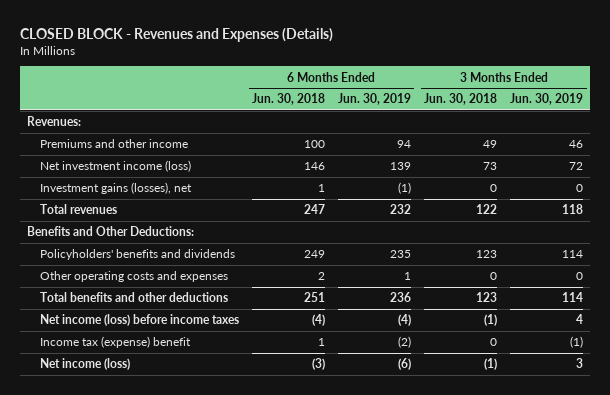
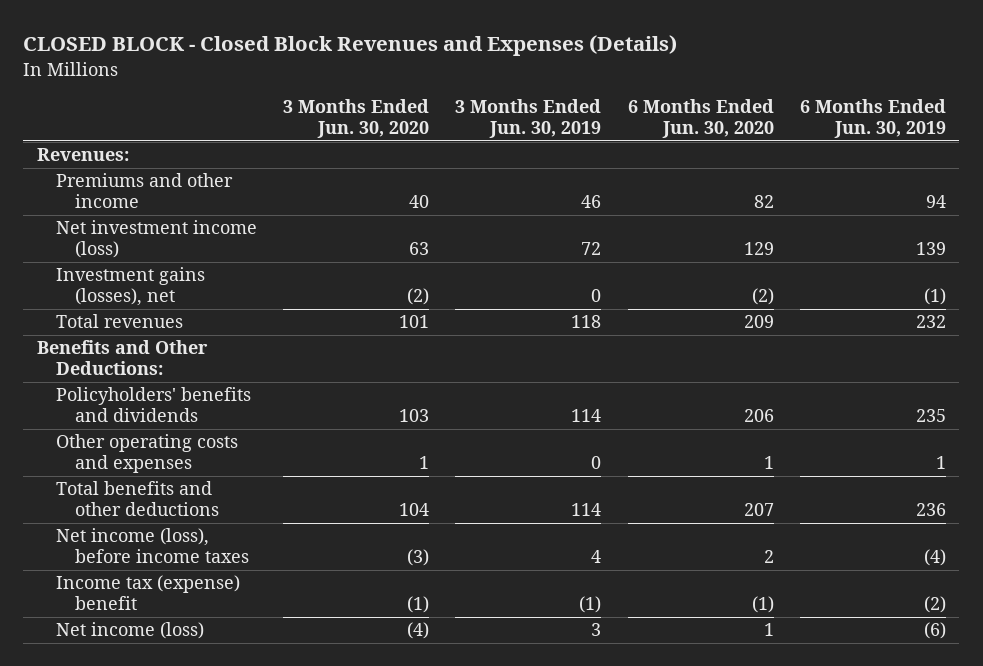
- CLOSED BLOCK - Revenues and Expenses (Details)
+ CLOSED BLOCK - Closed Block Revenues and Expenses (Details)
- | 6 Months Ended Jun. 30, 2018 | 6 Months Ended Jun. 30, 2019 | 3 Months Ended Jun. 30, 2018 | 3 Months Ended Jun. 30, 2019
+ | 3 Months Ended Jun. 30, 2020 | 3 Months Ended Jun. 30, 2019 | 6 Months Ended Jun. 30, 2020 | 6 Months Ended Jun. 30, 2019
- Net income (loss) before income taxes | (4) | (4) | (1) | 4
+ Net income (loss), before income taxes | (3) | 4 | 2 | (4)

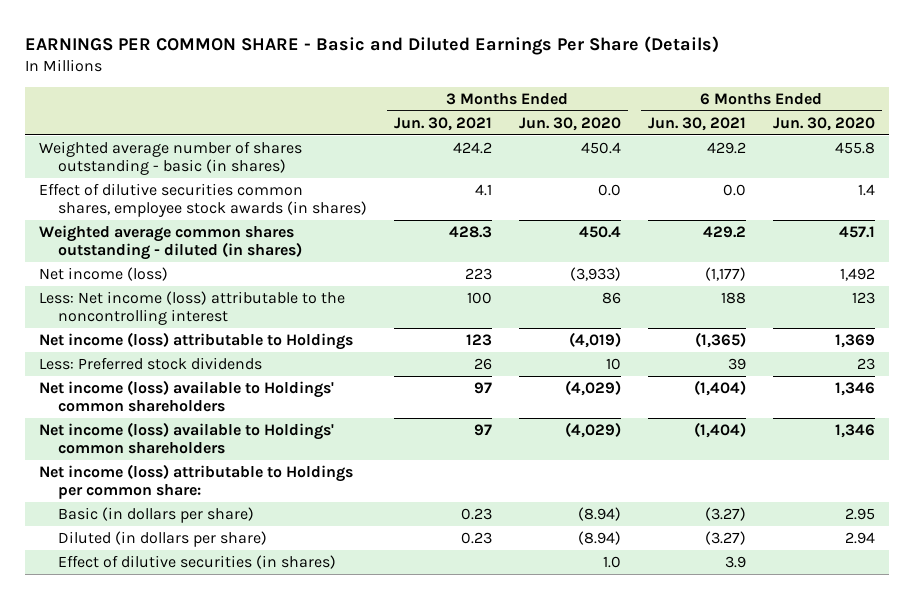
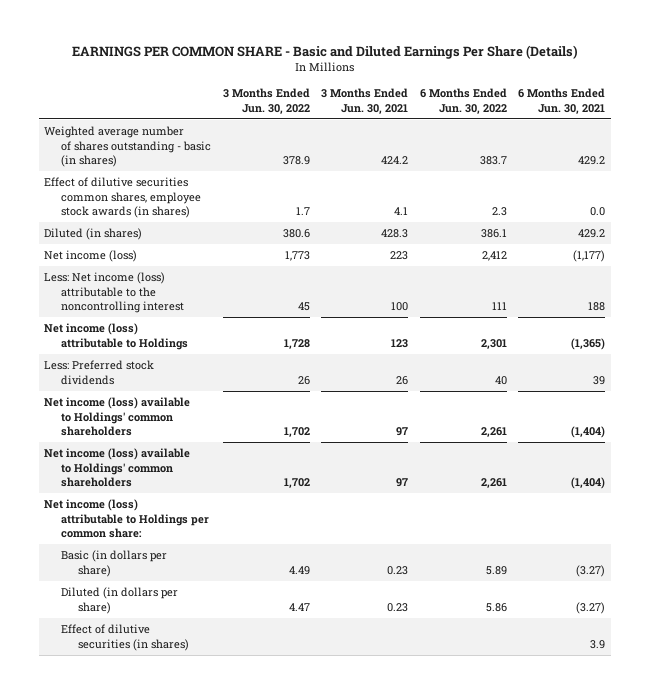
- | 3 Months Ended Jun. 30, 2021 | 3 Months Ended Jun. 30, 2020 | 6 Months Ended Jun. 30, 2021 | 6 Months Ended Jun. 30, 2020
+ | 3 Months Ended Jun. 30, 2022 | 3 Months Ended Jun. 30, 2021 | 6 Months Ended Jun. 30, 2022 | 6 Months Ended Jun. 30, 2021
- Weighted average common shares outstanding - diluted (in shares) | 428.3 | 450.4 | 429.2 | 457.1
+ Diluted (in shares) | 380.6 | 428.3 | 386.1 | 429.2

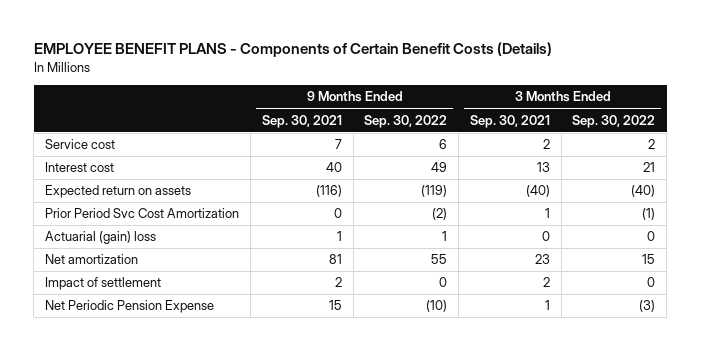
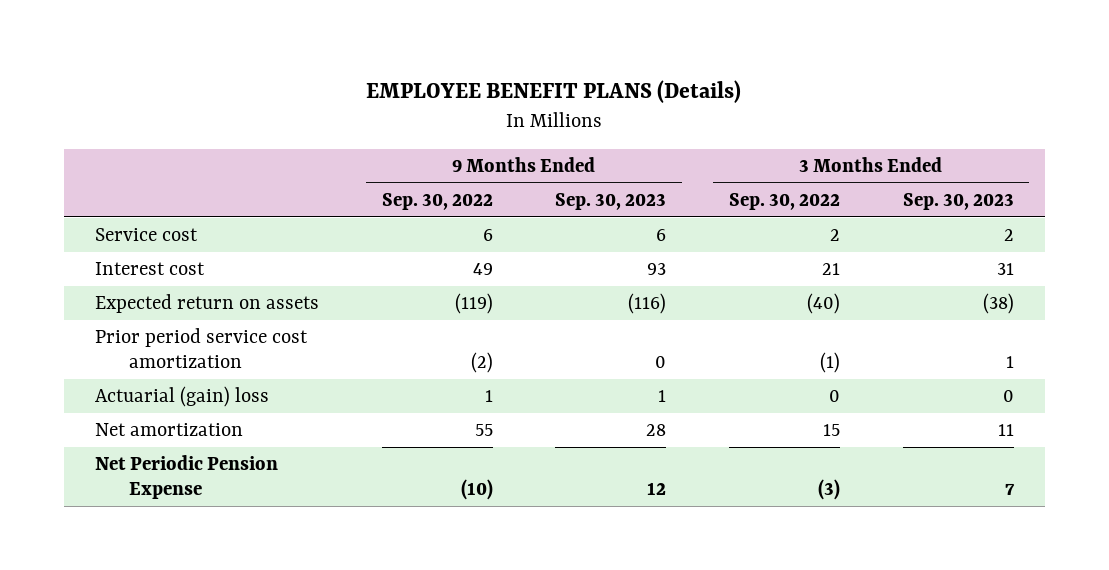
- EMPLOYEE BENEFIT PLANS - Components of Certain Benefit Costs (Details)
+ EMPLOYEE BENEFIT PLANS (Details)
- | 9 Months Ended Sep. 30, 2021 | 9 Months Ended Sep. 30, 2022 | 3 Months Ended Sep. 30, 2021 | 3 Months Ended Sep. 30, 2022
+ | 9 Months Ended Sep. 30, 2022 | 9 Months Ended Sep. 30, 2023 | 3 Months Ended Sep. 30, 2022 | 3 Months Ended Sep. 30, 2023
- Prior Period Svc Cost Amortization | 0 | (2) | 1 | (1)
+ Prior period service cost amortization | (2) | 0 | (1) | 1
- Impact of settlement | 2 | 0 | 2 | 0

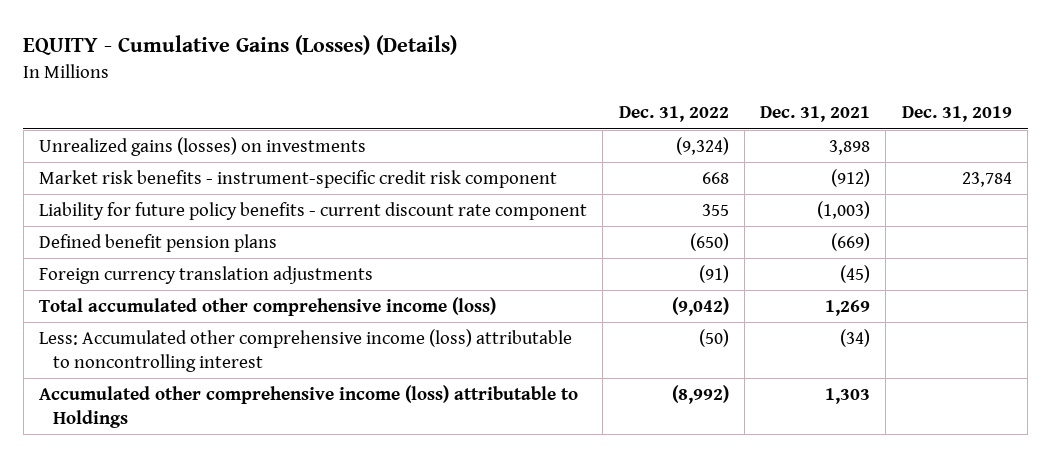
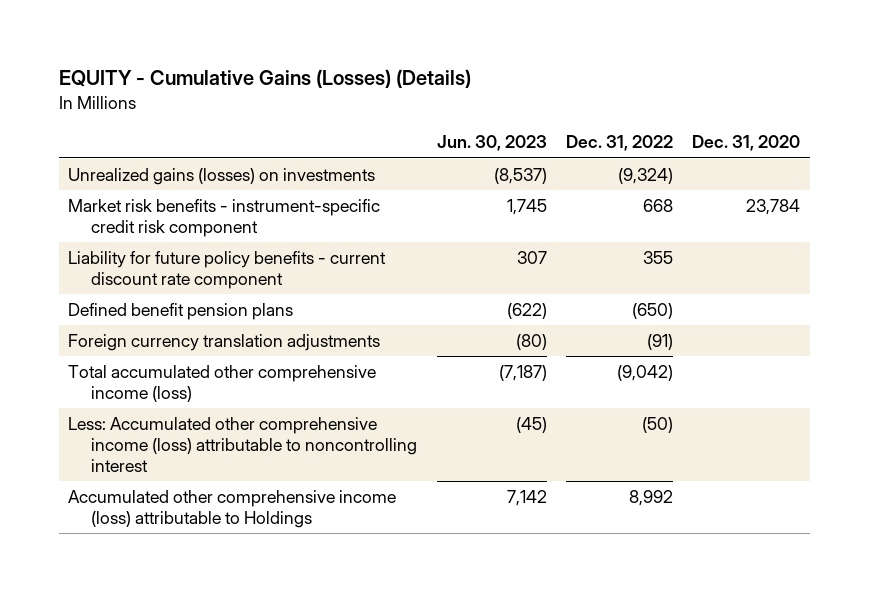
- | Dec. 31, 2022 | Dec. 31, 2021 | Dec. 31, 2019
+ | Jun. 30, 2023 | Dec. 31, 2022 | Dec. 31, 2020
- Accumulated other comprehensive income (loss) attributable to Holdings | (8,992) | 1,303 |
+ Accumulated other comprehensive income (loss) attributable to Holdings | 7,142 | 8,992 |

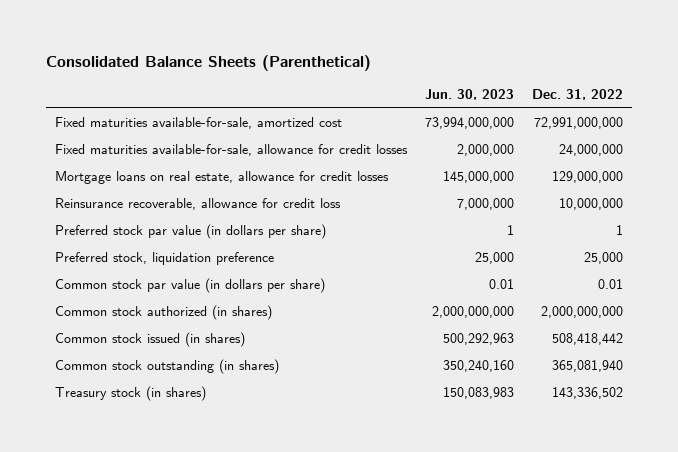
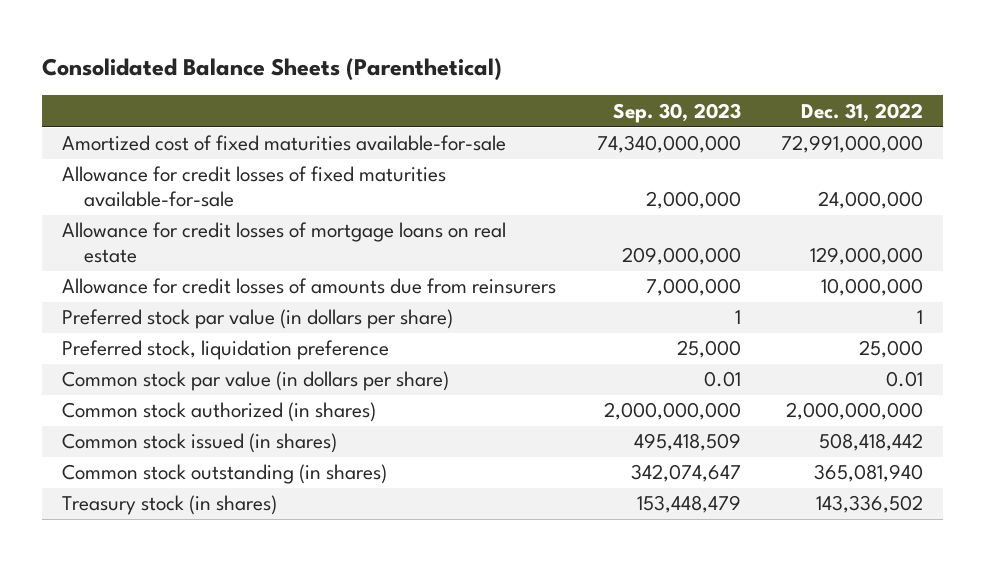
- | Jun. 30, 2023 | Dec. 31, 2022
+ | Sep. 30, 2023 | Dec. 31, 2022
- Fixed maturities available-for-sale, amortized cost | 73,994,000,000 | 72,991,000,000
- Fixed maturities available-for-sale, allowance for credit losses | 2,000,000 | 24,000,000
- Mortgage loans on real estate, allowance for credit losses | 145,000,000 | 129,000,000
- Reinsurance recoverable, allowance for credit loss | 7,000,000 | 10,000,000
+ Amortized cost of fixed maturities available-for-sale | 74,340,000,000 | 72,991,000,000
+ Allowance for credit losses of fixed maturities available-for-sale | 2,000,000 | 24,000,000
+ Allowance for credit losses of mortgage loans on real estate | 209,000,000 | 129,000,000
+ Allowance for credit losses of amounts due from reinsurers | 7,000,000 | 10,000,000

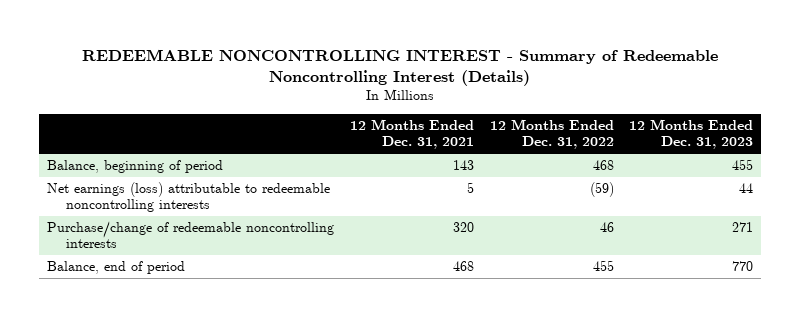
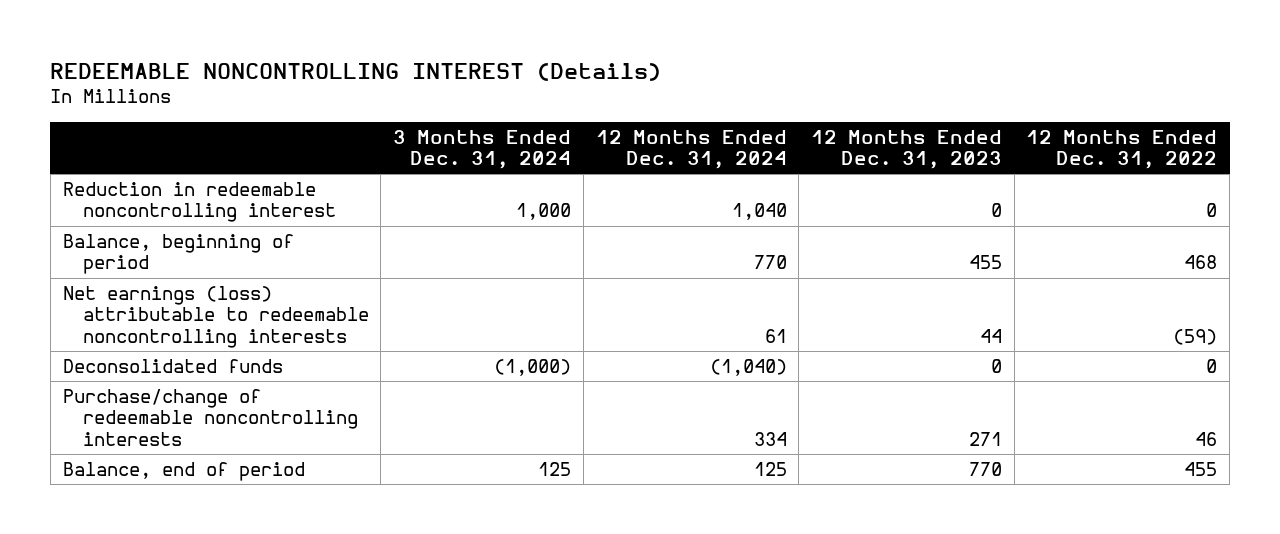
- REDEEMABLE NONCONTROLLING INTEREST - Summary of Redeemable Noncontrolling Interest (Details)
+ REDEEMABLE NONCONTROLLING INTEREST (Details)
- | 12 Months Ended Dec. 31, 2021 | 12 Months Ended Dec. 31, 2022 | 12 Months Ended Dec. 31, 2023
+ | 3 Months Ended Dec. 31, 2024 | 12 Months Ended Dec. 31, 2024 | 12 Months Ended Dec. 31, 2023 | 12 Months Ended Dec. 31, 2022
+ Reduction in redeemable noncontrolling interest | 1,000 | 1,040 | 0 | 0
+ Deconsolidated funds | (1,000) | (1,040) | 0 | 0

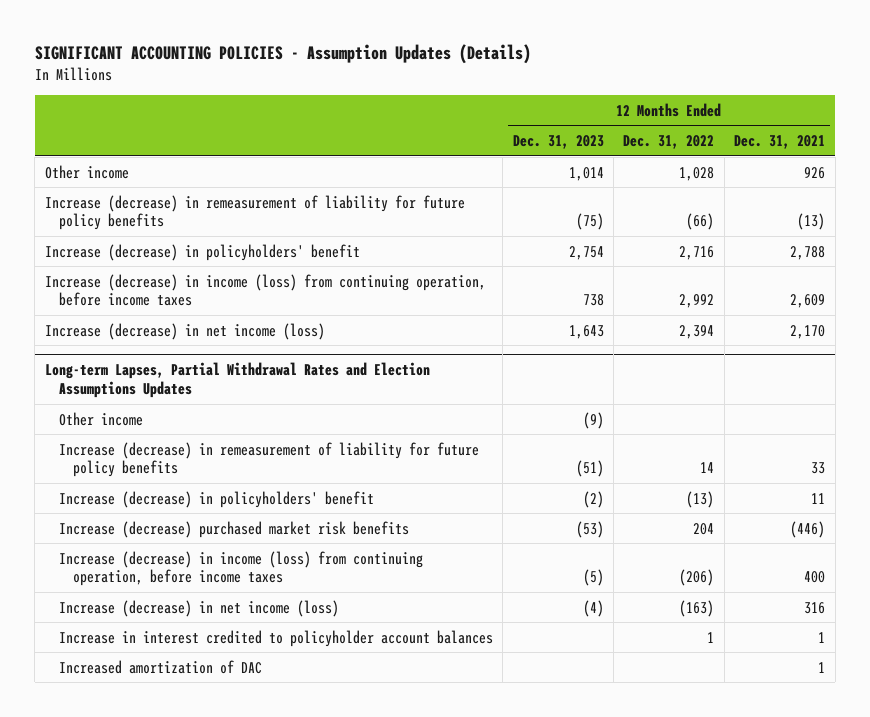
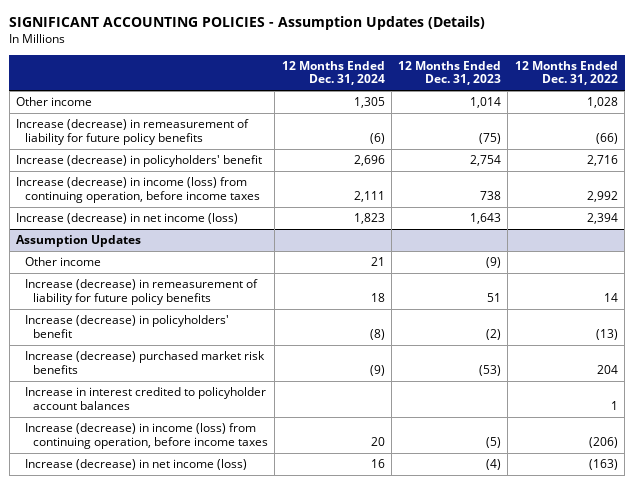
- | 12 Months Ended Dec. 31, 2023 | 12 Months Ended Dec. 31, 2022 | 12 Months Ended Dec. 31, 2021
+ | 12 Months Ended Dec. 31, 2024 | 12 Months Ended Dec. 31, 2023 | 12 Months Ended Dec. 31, 2022
- Long-term Lapses, Partial Withdrawal Rates and Election Assumptions Updates
+ Assumption Updates
- Increase (decrease) in remeasurement of liability for future policy benefits | (51) | 14 | 33
+ Increase (decrease) in remeasurement of liability for future policy benefits | 18 | 51 | 14
+ Increase in interest credited to policyholder account balances | | | 1
- Increase in interest credited to policyholder account balances | | 1 | 1
- Increased amortization of DAC | | | 1

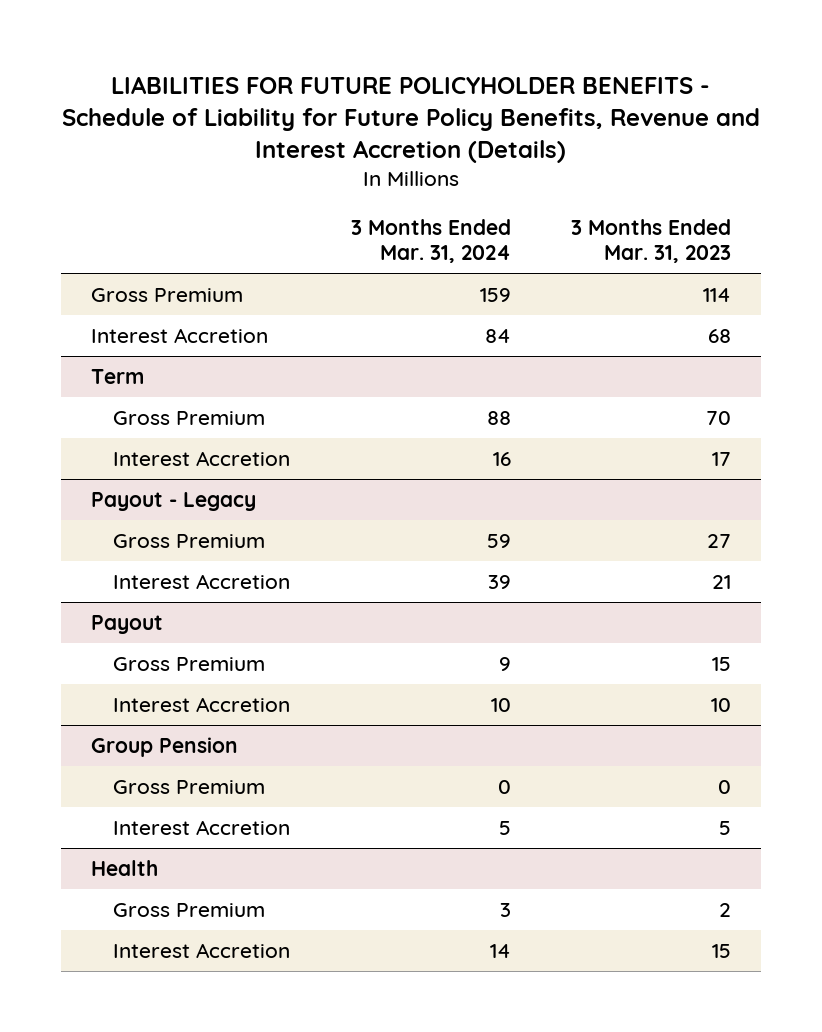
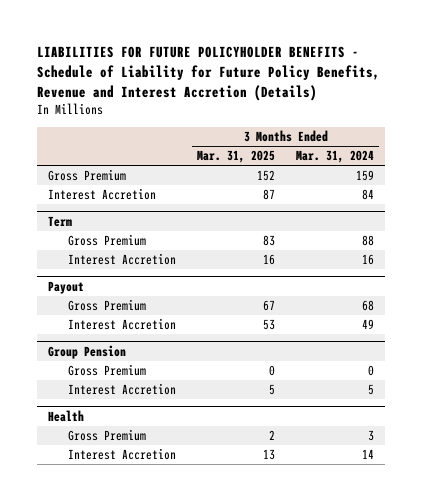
- | 3 Months Ended Mar. 31, 2024 | 3 Months Ended Mar. 31, 2023
+ | 3 Months Ended Mar. 31, 2025 | 3 Months Ended Mar. 31, 2024
- Payout - Legacy
- Gross Premium | 59 | 27
- Interest Accretion | 39 | 21
@ Payout
- Gross Premium | 9 | 15
- Interest Accretion | 10 | 10
+ Gross Premium | 67 | 68
+ Interest Accretion | 53 | 49

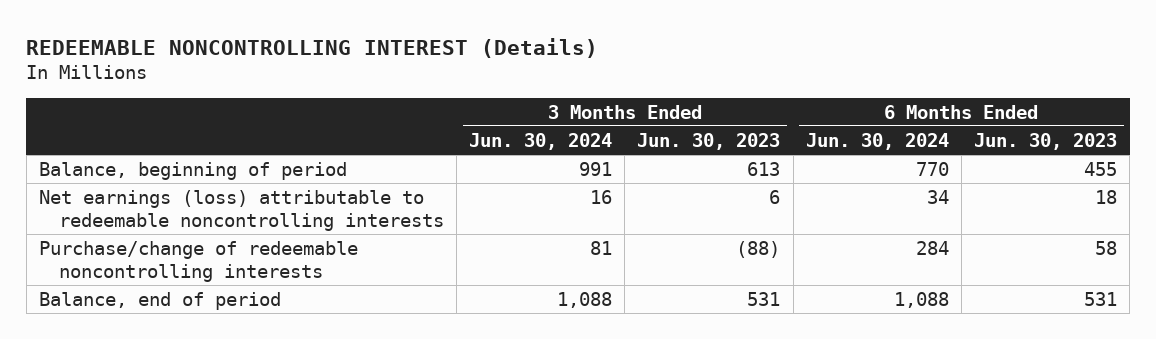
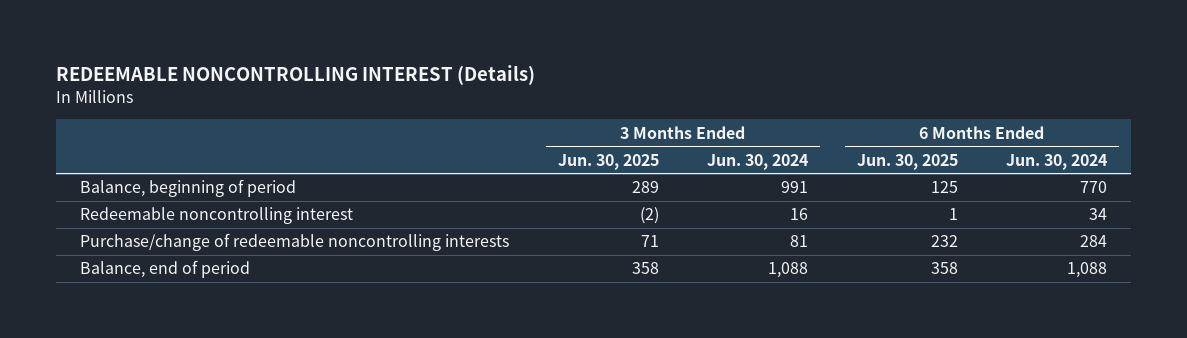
- | 3 Months Ended Jun. 30, 2024 | 3 Months Ended Jun. 30, 2023 | 6 Months Ended Jun. 30, 2024 | 6 Months Ended Jun. 30, 2023
+ | 3 Months Ended Jun. 30, 2025 | 3 Months Ended Jun. 30, 2024 | 6 Months Ended Jun. 30, 2025 | 6 Months Ended Jun. 30, 2024
- Net earnings (loss) attributable to redeemable noncontrolling interests | 16 | 6 | 34 | 18
+ Redeemable noncontrolling interest | (2) | 16 | 1 | 34

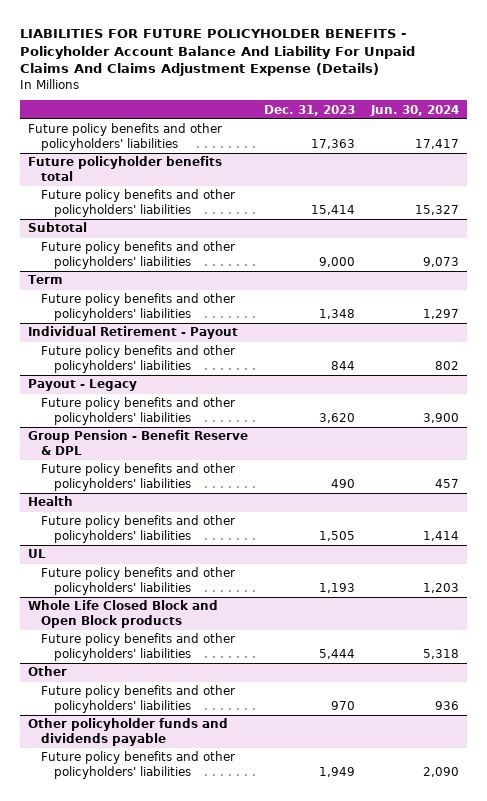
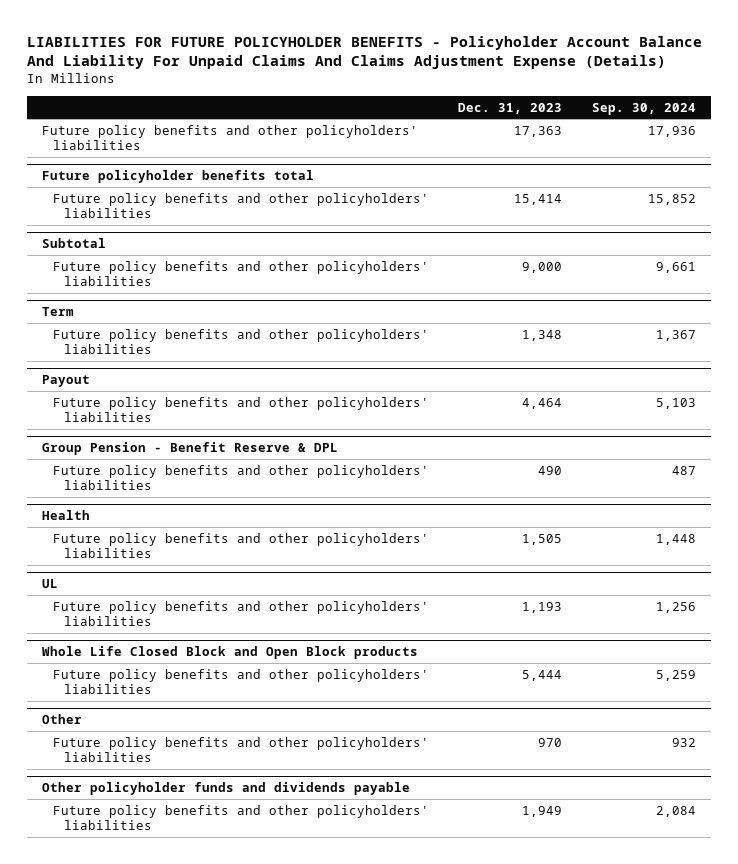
- | Dec. 31, 2023 | Jun. 30, 2024
+ | Dec. 31, 2023 | Sep. 30, 2024
- Individual Retirement - Payout
- Future policy benefits and other policyholders' liabilities | 844 | 802
- Payout - Legacy
- Future policy benefits and other policyholders' liabilities | 3,620 | 3,900
+ Payout
+ Future policy benefits and other policyholders' liabilities | 4,464 | 5,103

